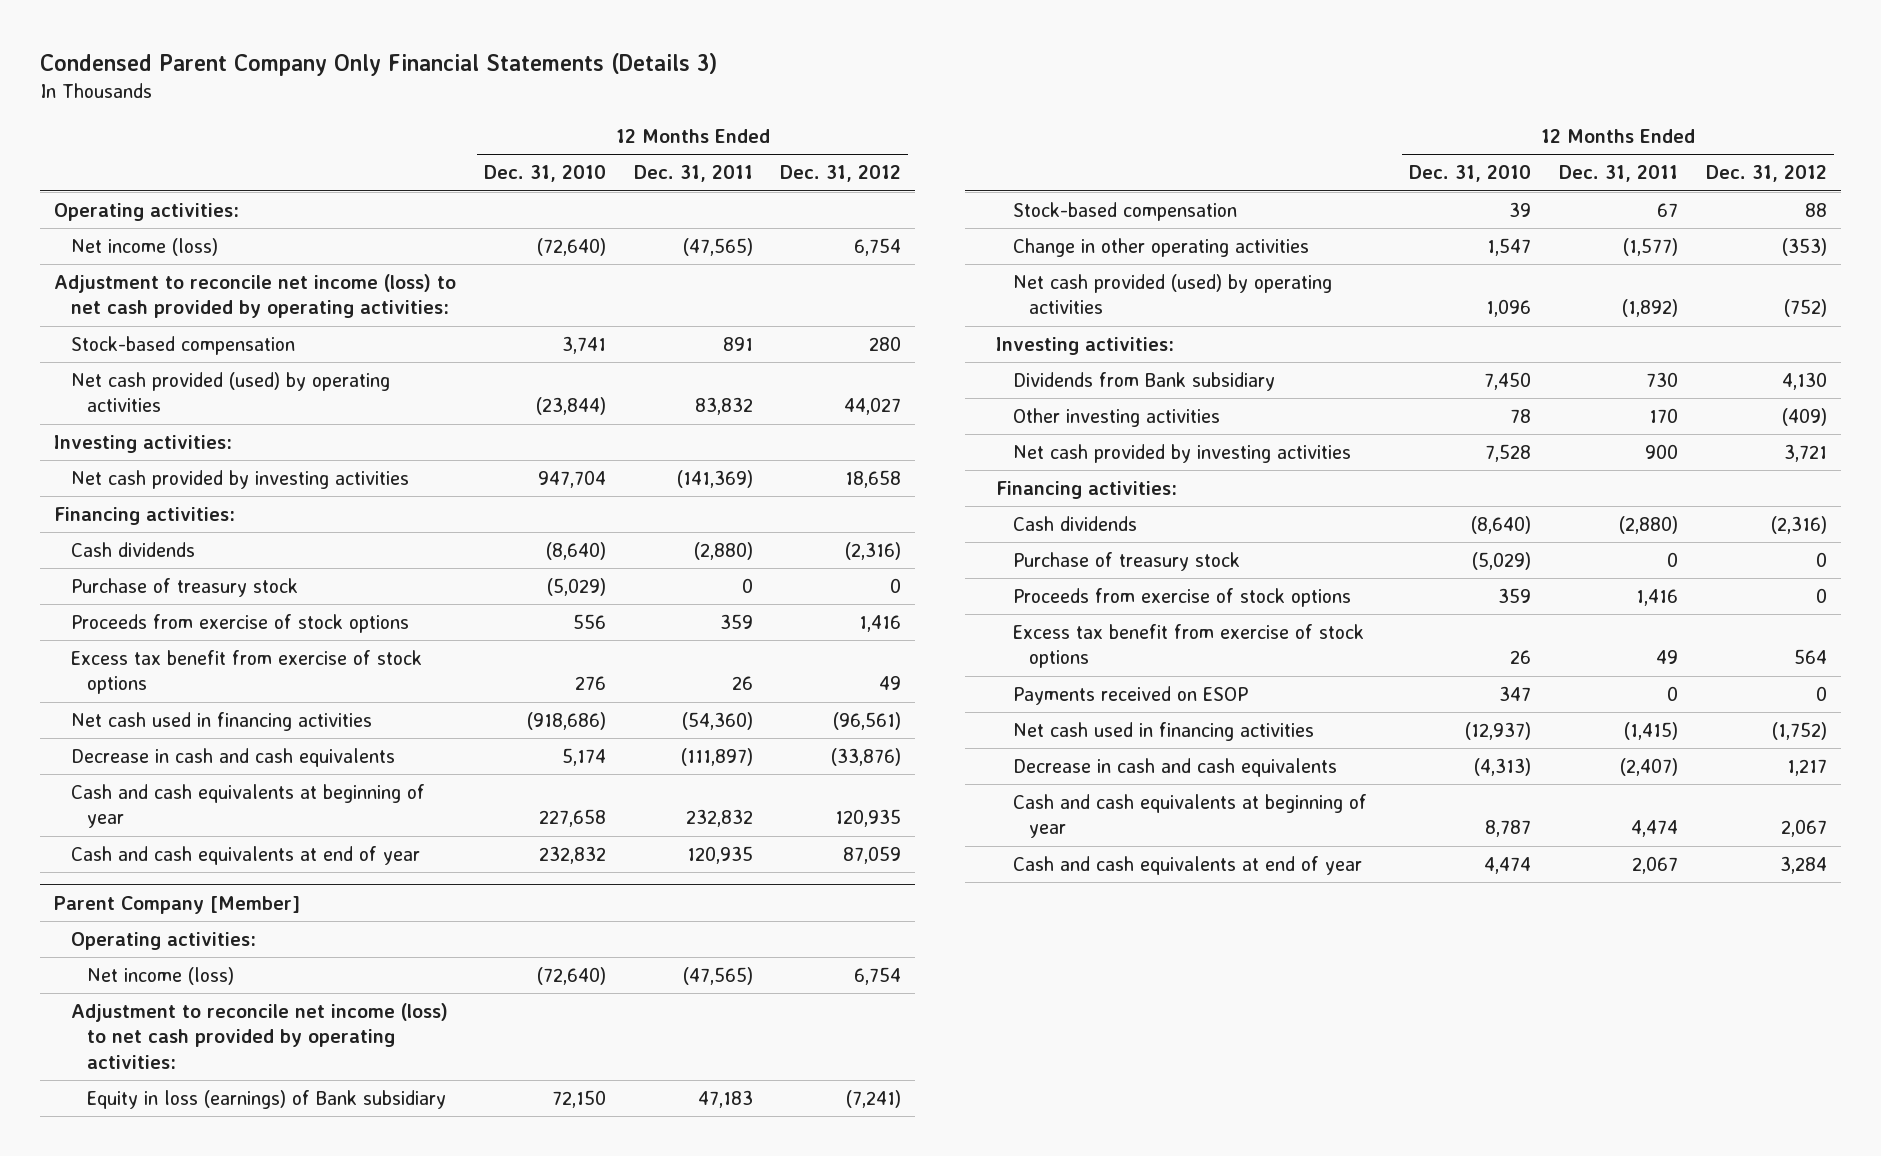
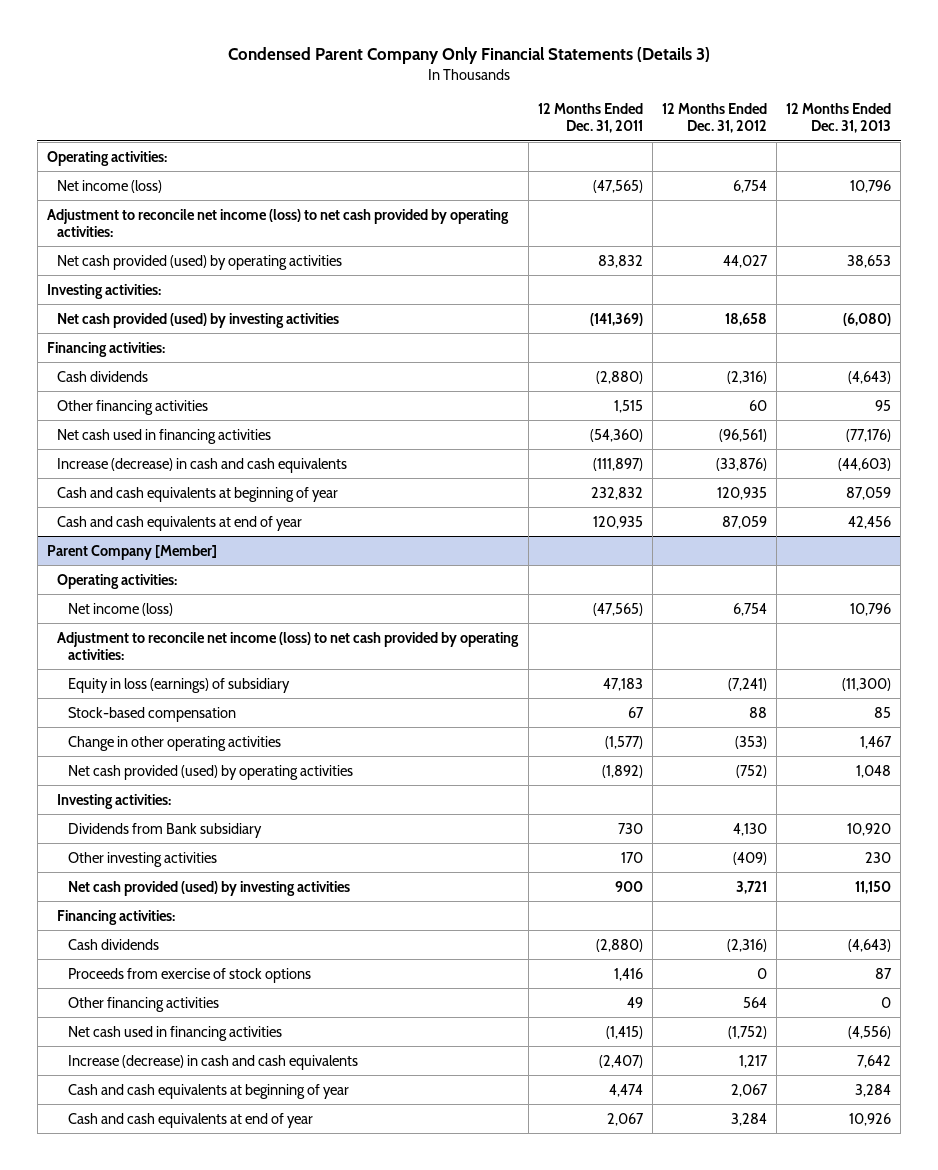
- | 12 Months Ended Dec. 31, 2010 | 12 Months Ended Dec. 31, 2011 | 12 Months Ended Dec. 31, 2012
+ | 12 Months Ended Dec. 31, 2011 | 12 Months Ended Dec. 31, 2012 | 12 Months Ended Dec. 31, 2013
- Stock-based compensation | 3,741 | 891 | 280
- Net cash provided by investing activities | 947,704 | (141,369) | 18,658
+ Net cash provided (used) by investing activities | (141,369) | 18,658 | (6,080)
- Purchase of treasury stock | (5,029) | 0 | 0
- Proceeds from exercise of stock options | 556 | 359 | 1,416
- Excess tax benefit from exercise of stock options | 276 | 26 | 49
+ Other financing activities | 1,515 | 60 | 95
- Decrease in cash and cash equivalents | 5,174 | (111,897) | (33,876)
+ Increase (decrease) in cash and cash equivalents | (111,897) | (33,876) | (44,603)
@ Parent Company [Member]
- Equity in loss (earnings) of Bank subsidiary | 72,150 | 47,183 | (7,241)
+ Equity in loss (earnings) of subsidiary | 47,183 | (7,241) | (11,300)
- Net cash provided by investing activities | 7,528 | 900 | 3,721
+ Net cash provided (used) by investing activities | 900 | 3,721 | 11,150
- Purchase of treasury stock | (5,029) | 0 | 0
- Excess tax benefit from exercise of stock options | 26 | 49 | 564
- Payments received on ESOP | 347 | 0 | 0
+ Other financing activities | 49 | 564 | 0
- Decrease in cash and cash equivalents | (4,313) | (2,407) | 1,217
+ Increase (decrease) in cash and cash equivalents | (2,407) | 1,217 | 7,642

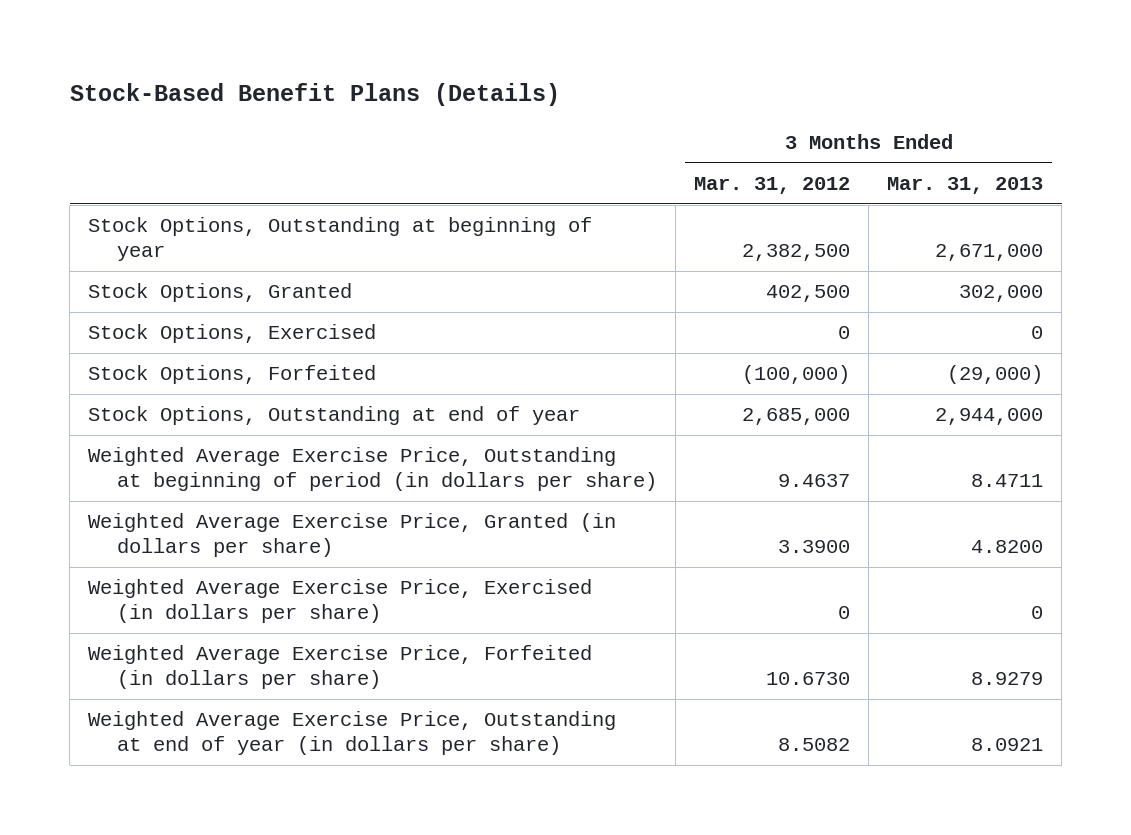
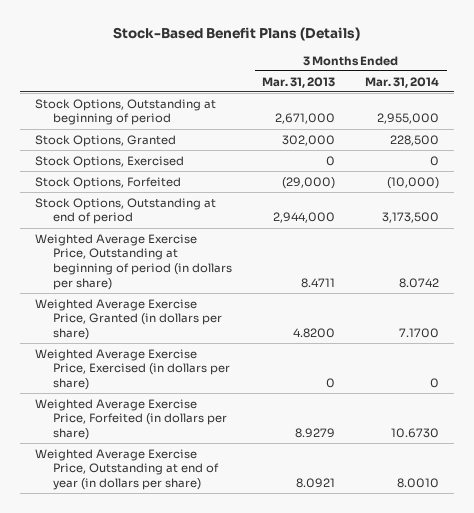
- | 3 Months Ended Mar. 31, 2012 | 3 Months Ended Mar. 31, 2013
+ | 3 Months Ended Mar. 31, 2013 | 3 Months Ended Mar. 31, 2014
- Stock Options, Outstanding at beginning of year | 2,382,500 | 2,671,000
+ Stock Options, Outstanding at beginning of period | 2,671,000 | 2,955,000
- Stock Options, Outstanding at end of year | 2,685,000 | 2,944,000
+ Stock Options, Outstanding at end of period | 2,944,000 | 3,173,500

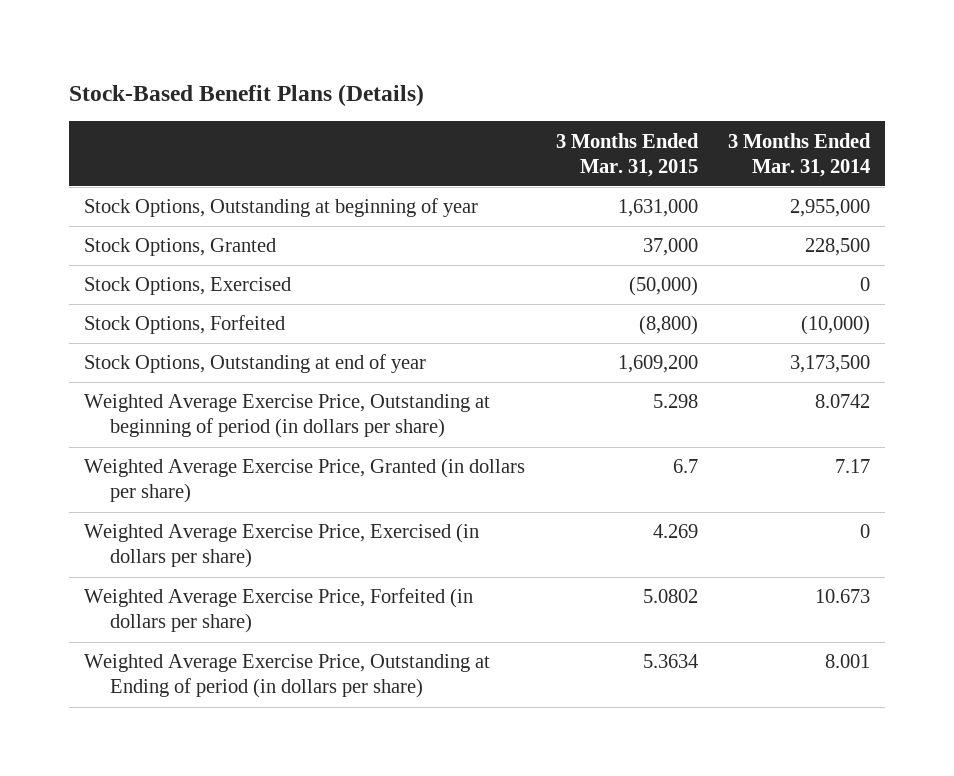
- | 3 Months Ended Mar. 31, 2013 | 3 Months Ended Mar. 31, 2014
+ | 3 Months Ended Mar. 31, 2015 | 3 Months Ended Mar. 31, 2014
- Stock Options, Outstanding at beginning of period | 2,671,000 | 2,955,000
+ Stock Options, Outstanding at beginning of year | 1,631,000 | 2,955,000
- Stock Options, Outstanding at end of period | 2,944,000 | 3,173,500
+ Stock Options, Outstanding at end of year | 1,609,200 | 3,173,500
- Weighted Average Exercise Price, Granted (in dollars per share) | 4.8200 | 7.1700
+ Weighted Average Exercise Price, Granted (in dollars per share) | 6.7 | 7.17
- Weighted Average Exercise Price, Forfeited (in dollars per share) | 8.9279 | 10.6730
- Weighted Average Exercise Price, Outstanding at end of year (in dollars per share) | 8.0921 | 8.0010
+ Weighted Average Exercise Price, Forfeited (in dollars per share) | 5.0802 | 10.673
+ Weighted Average Exercise Price, Outstanding at Ending of period (in dollars per share) | 5.3634 | 8.001

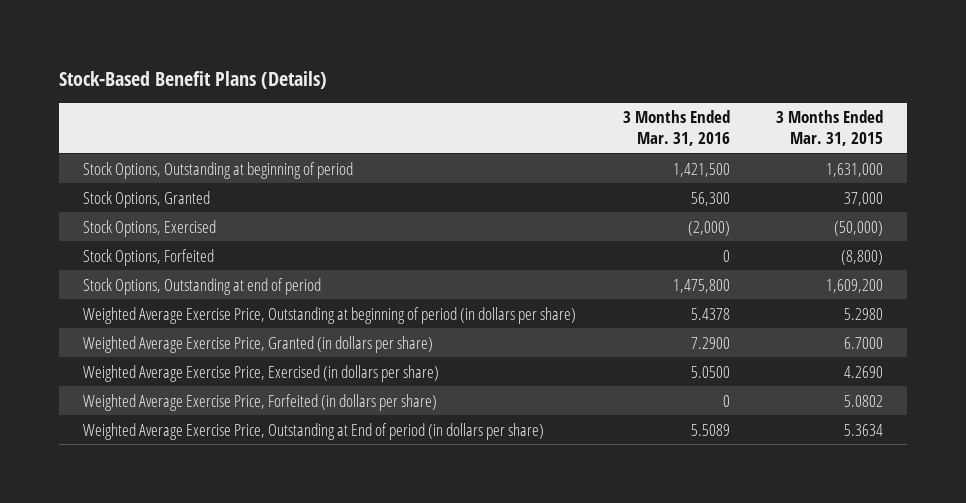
- | 3 Months Ended Mar. 31, 2015 | 3 Months Ended Mar. 31, 2014
+ | 3 Months Ended Mar. 31, 2016 | 3 Months Ended Mar. 31, 2015
- Stock Options, Outstanding at beginning of year | 1,631,000 | 2,955,000
+ Stock Options, Outstanding at beginning of period | 1,421,500 | 1,631,000
- Stock Options, Outstanding at end of year | 1,609,200 | 3,173,500
- Weighted Average Exercise Price, Outstanding at beginning of period (in dollars per share) | 5.298 | 8.0742
- Weighted Average Exercise Price, Granted (in dollars per share) | 6.7 | 7.17
- Weighted Average Exercise Price, Exercised (in dollars per share) | 4.269 | 0
+ Stock Options, Outstanding at end of period | 1,475,800 | 1,609,200
+ Weighted Average Exercise Price, Outstanding at beginning of period (in dollars per share) | 5.4378 | 5.2980
+ Weighted Average Exercise Price, Granted (in dollars per share) | 7.2900 | 6.7000
+ Weighted Average Exercise Price, Exercised (in dollars per share) | 5.0500 | 4.2690
- Weighted Average Exercise Price, Outstanding at Ending of period (in dollars per share) | 5.3634 | 8.001
+ Weighted Average Exercise Price, Outstanding at End of period (in dollars per share) | 5.5089 | 5.3634

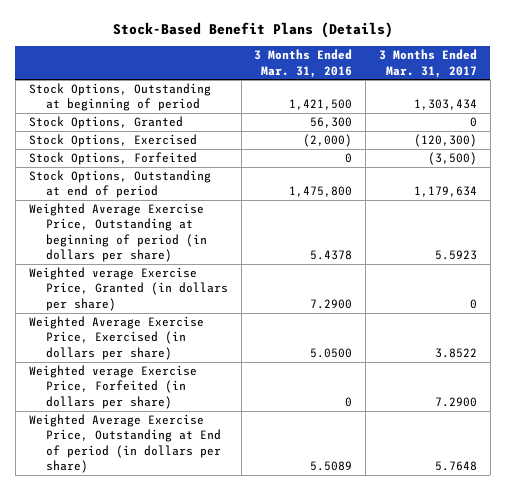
- | 3 Months Ended Mar. 31, 2016 | 3 Months Ended Mar. 31, 2015
+ | 3 Months Ended Mar. 31, 2016 | 3 Months Ended Mar. 31, 2017
- Weighted Average Exercise Price, Granted (in dollars per share) | 7.2900 | 6.7000
+ Weighted verage Exercise Price, Granted (in dollars per share) | 7.2900 | 0
- Weighted Average Exercise Price, Forfeited (in dollars per share) | 0 | 5.0802
+ Weighted verage Exercise Price, Forfeited (in dollars per share) | 0 | 7.2900

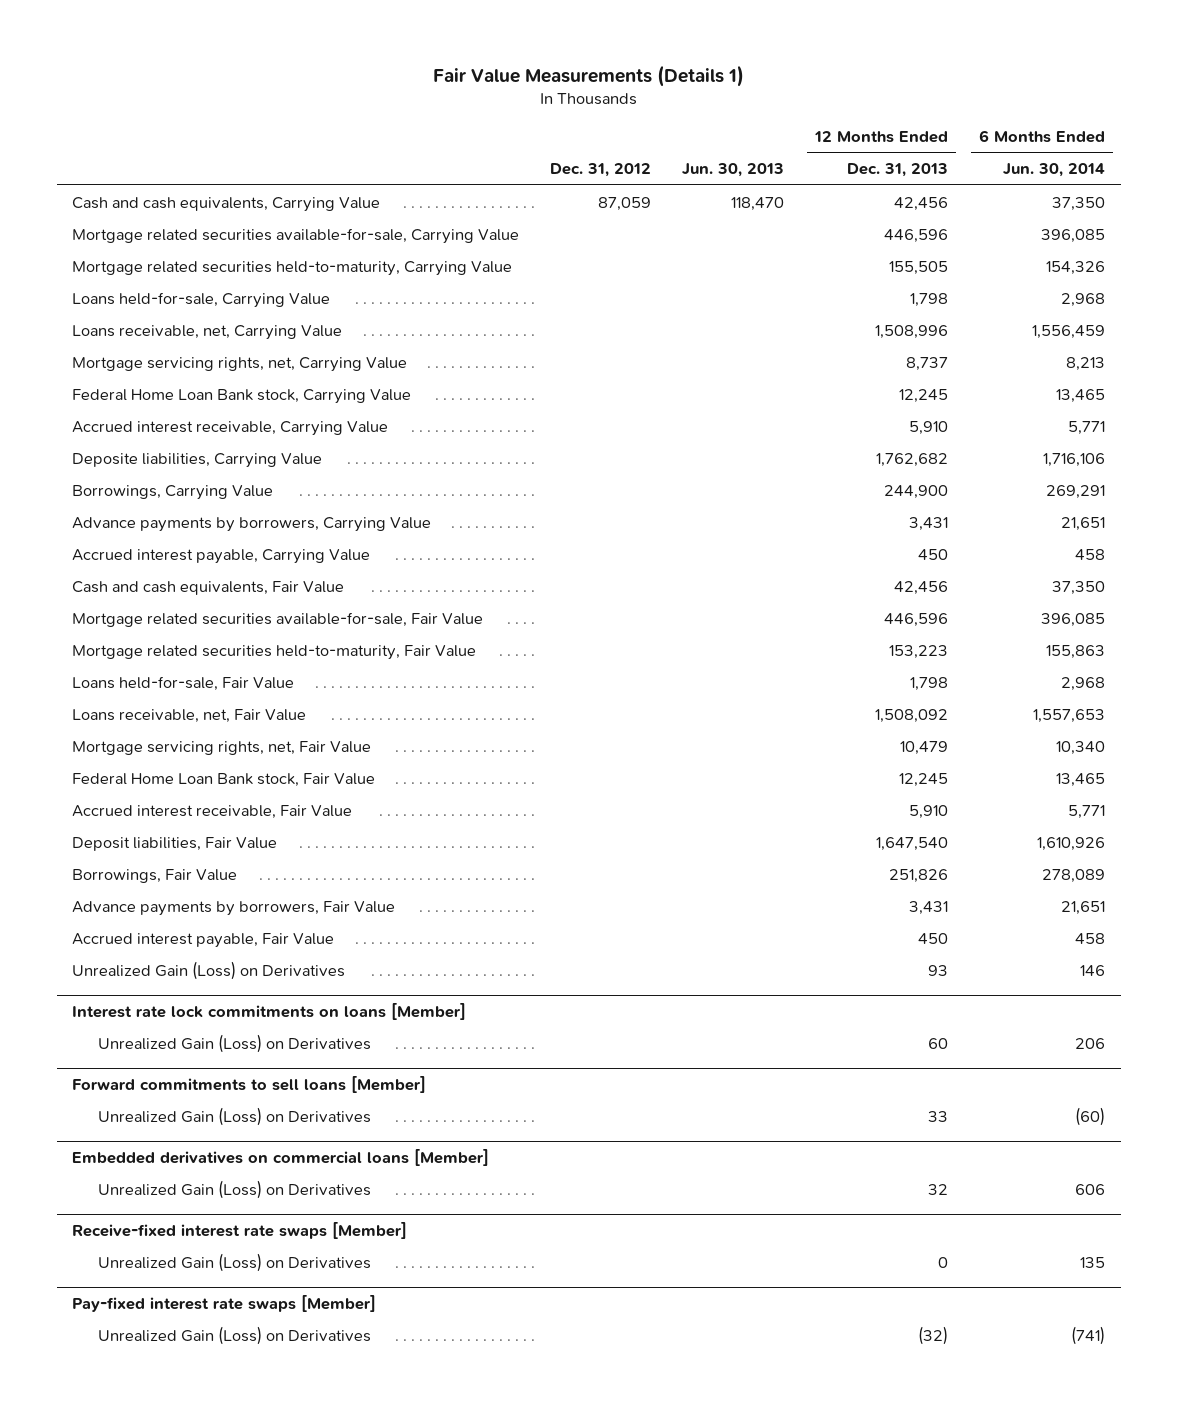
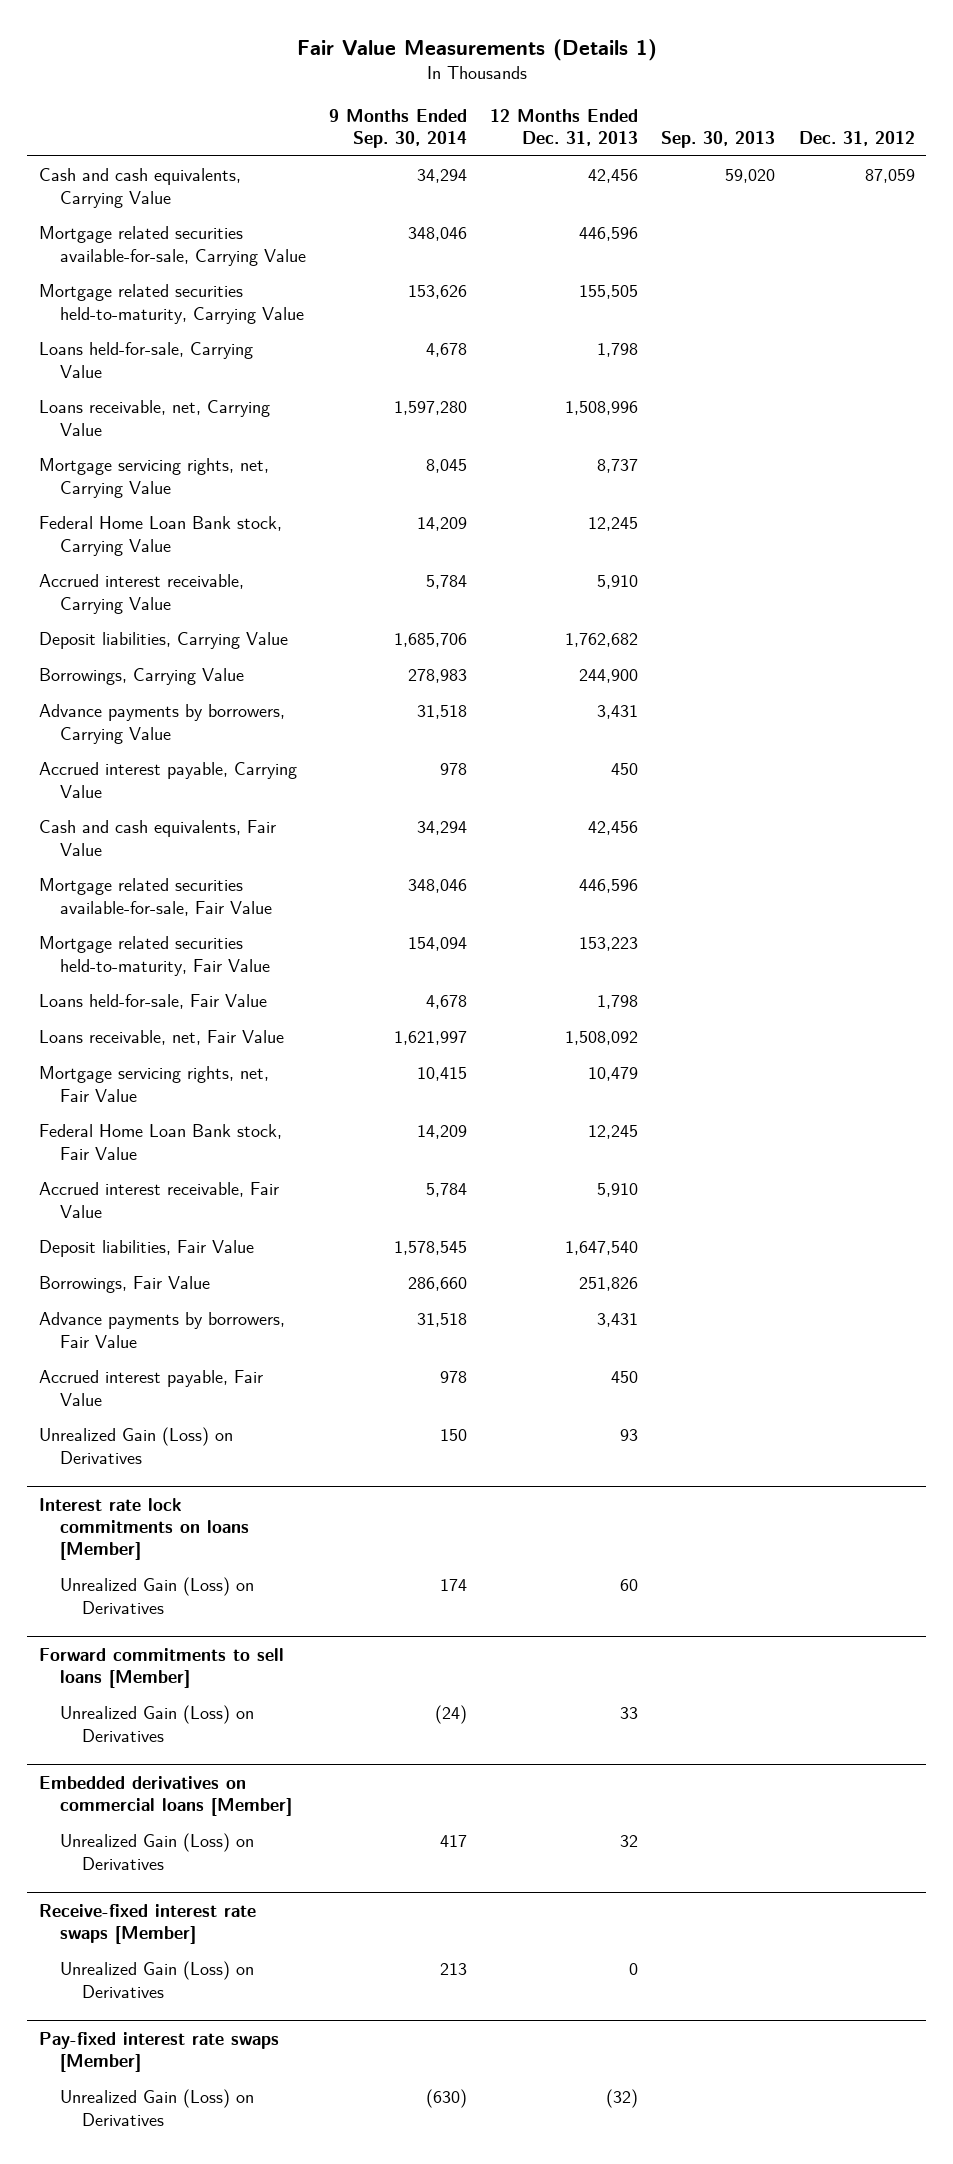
- | Dec. 31, 2012 | Jun. 30, 2013 | 12 Months Ended Dec. 31, 2013 | 6 Months Ended Jun. 30, 2014
+ | 9 Months Ended Sep. 30, 2014 | 12 Months Ended Dec. 31, 2013 | Sep. 30, 2013 | Dec. 31, 2012
- Deposite liabilities, Carrying Value | | | 1,762,682 | 1,716,106
+ Deposit liabilities, Carrying Value | 1,685,706 | 1,762,682 | |

